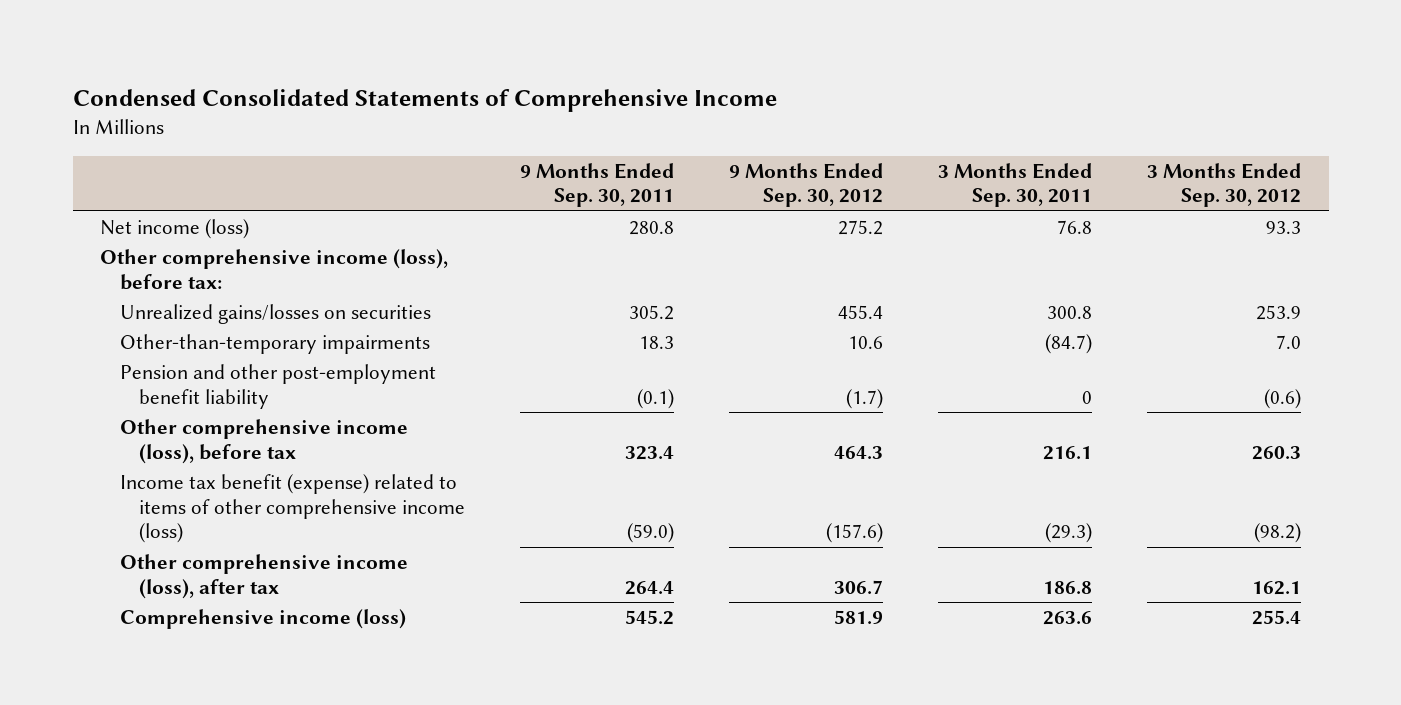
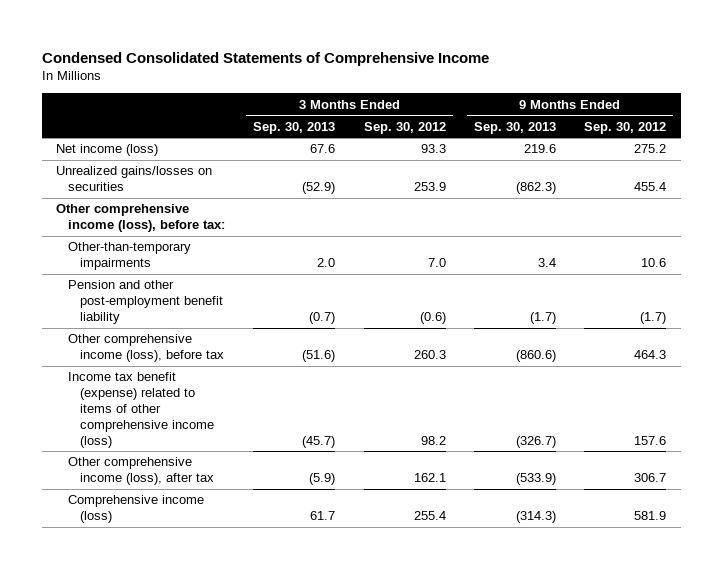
- | 9 Months Ended Sep. 30, 2011 | 9 Months Ended Sep. 30, 2012 | 3 Months Ended Sep. 30, 2011 | 3 Months Ended Sep. 30, 2012
+ | 3 Months Ended Sep. 30, 2013 | 3 Months Ended Sep. 30, 2012 | 9 Months Ended Sep. 30, 2013 | 9 Months Ended Sep. 30, 2012
moved down: Other comprehensive income (loss), before tax:
- Income tax benefit (expense) related to items of other comprehensive income (loss) | (59.0) | (157.6) | (29.3) | (98.2)
+ Income tax benefit (expense) related to items of other comprehensive income (loss) | (45.7) | 98.2 | (326.7) | 157.6

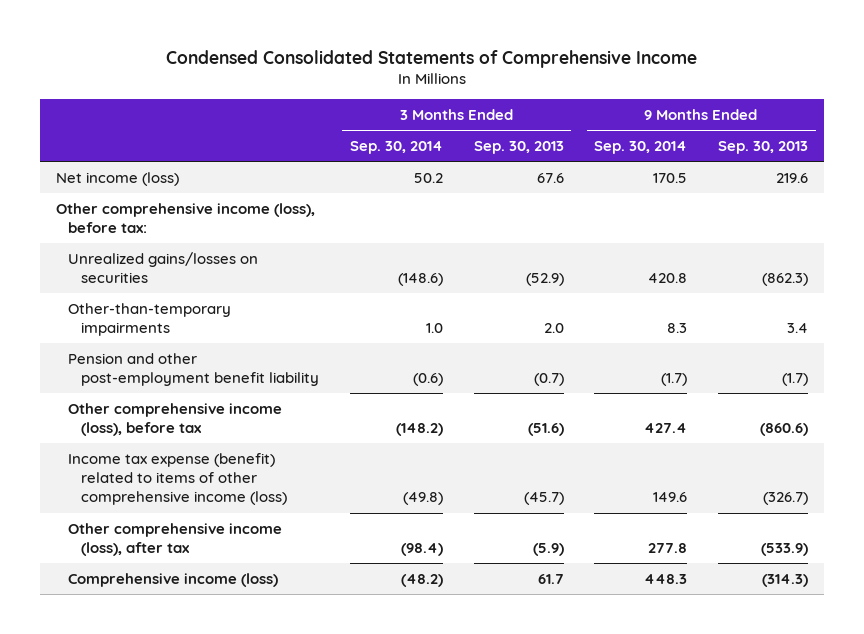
- | 3 Months Ended Sep. 30, 2013 | 3 Months Ended Sep. 30, 2012 | 9 Months Ended Sep. 30, 2013 | 9 Months Ended Sep. 30, 2012
+ | 3 Months Ended Sep. 30, 2014 | 3 Months Ended Sep. 30, 2013 | 9 Months Ended Sep. 30, 2014 | 9 Months Ended Sep. 30, 2013
moved down: Unrealized gains/losses on securities | (148.6) | (52.9) | 420.8 | (862.3)
- Income tax benefit (expense) related to items of other comprehensive income (loss) | (45.7) | 98.2 | (326.7) | 157.6
+ Income tax expense (benefit) related to items of other comprehensive income (loss) | (49.8) | (45.7) | 149.6 | (326.7)

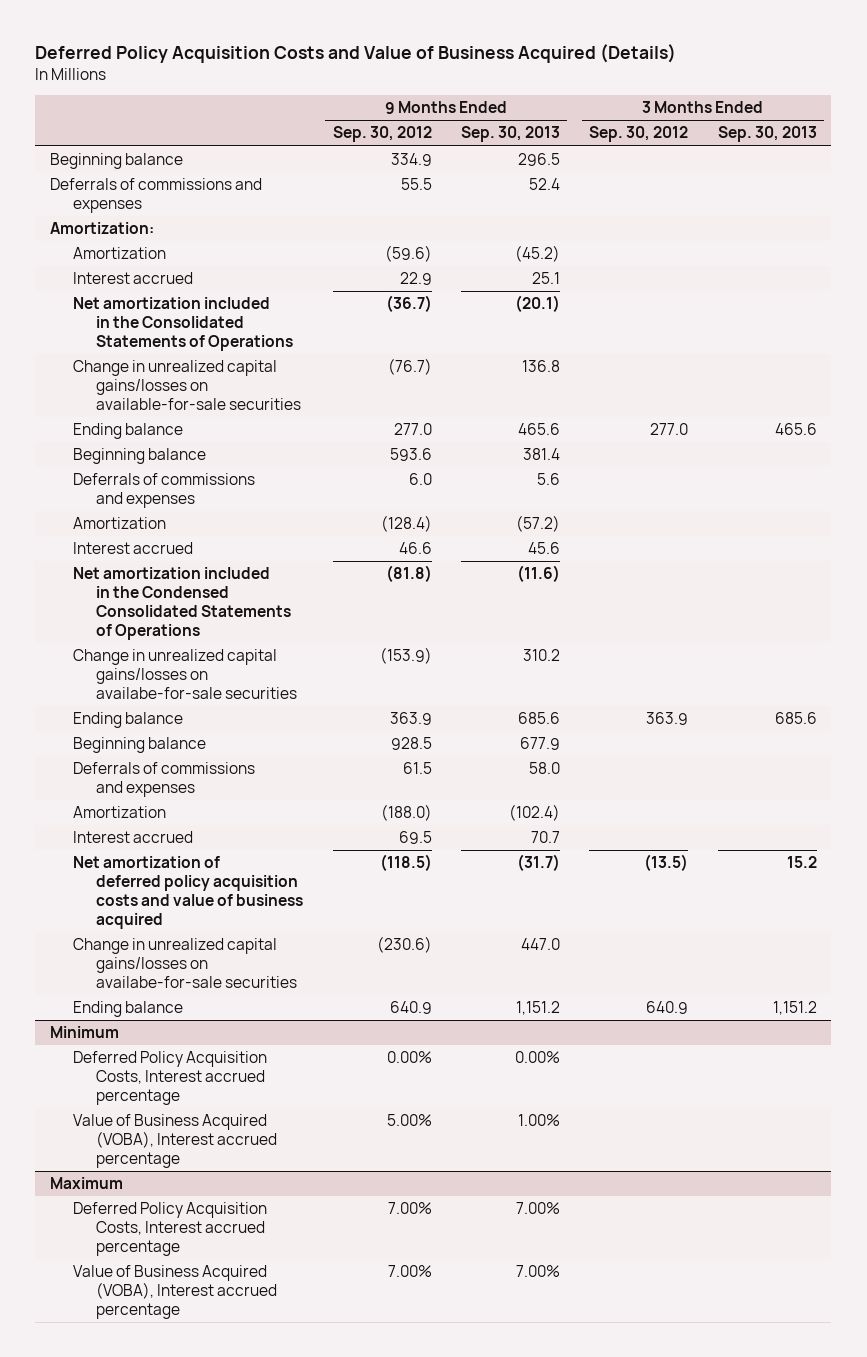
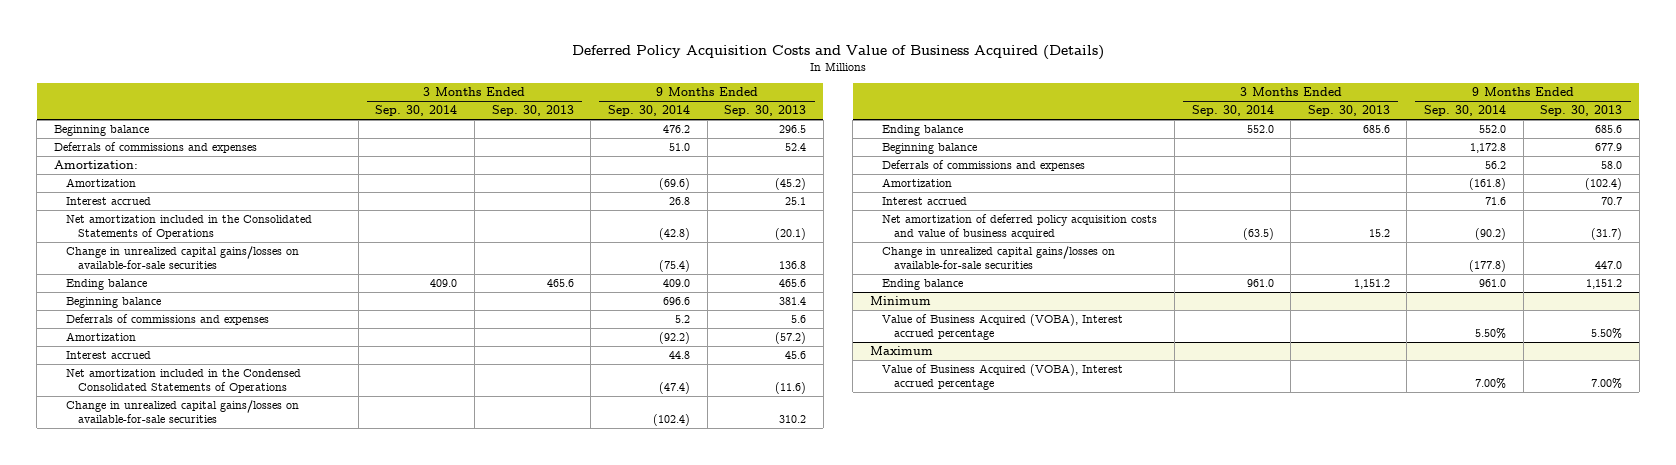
- | 9 Months Ended Sep. 30, 2012 | 9 Months Ended Sep. 30, 2013 | 3 Months Ended Sep. 30, 2012 | 3 Months Ended Sep. 30, 2013
+ | 3 Months Ended Sep. 30, 2014 | 3 Months Ended Sep. 30, 2013 | 9 Months Ended Sep. 30, 2014 | 9 Months Ended Sep. 30, 2013
- Change in unrealized capital gains/losses on availabe-for-sale securities | (153.9) | 310.2 | |
+ Change in unrealized capital gains/losses on available-for-sale securities | | | (102.4) | 310.2
- Change in unrealized capital gains/losses on availabe-for-sale securities | (230.6) | 447.0 | |
+ Change in unrealized capital gains/losses on available-for-sale securities | | | (177.8) | 447.0
@ Minimum
- Deferred Policy Acquisition Costs, Interest accrued percentage | 0.00% | 0.00% | |
- Value of Business Acquired (VOBA), Interest accrued percentage | 5.00% | 1.00% | |
+ Value of Business Acquired (VOBA), Interest accrued percentage | | | 5.50% | 5.50%
@ Maximum
- Deferred Policy Acquisition Costs, Interest accrued percentage | 7.00% | 7.00% | |

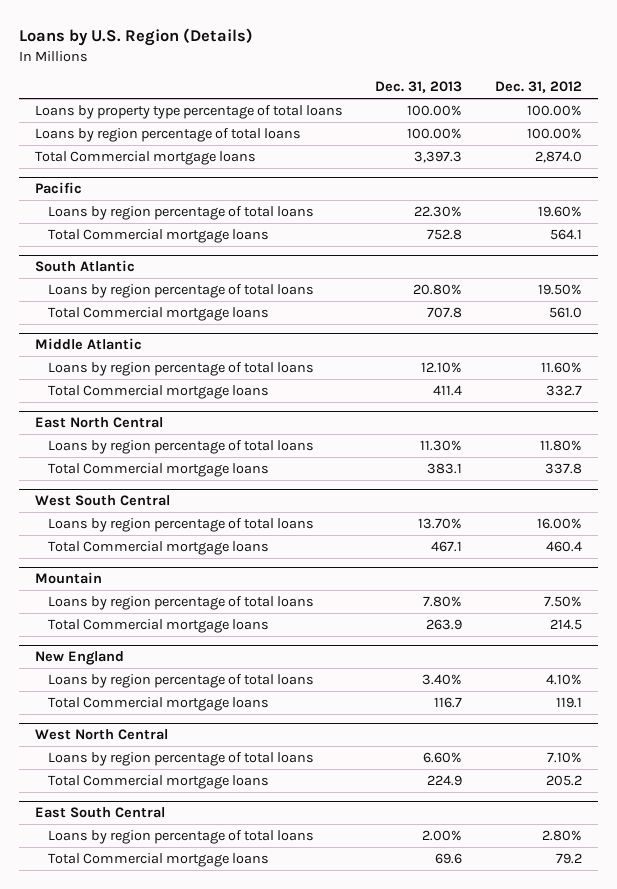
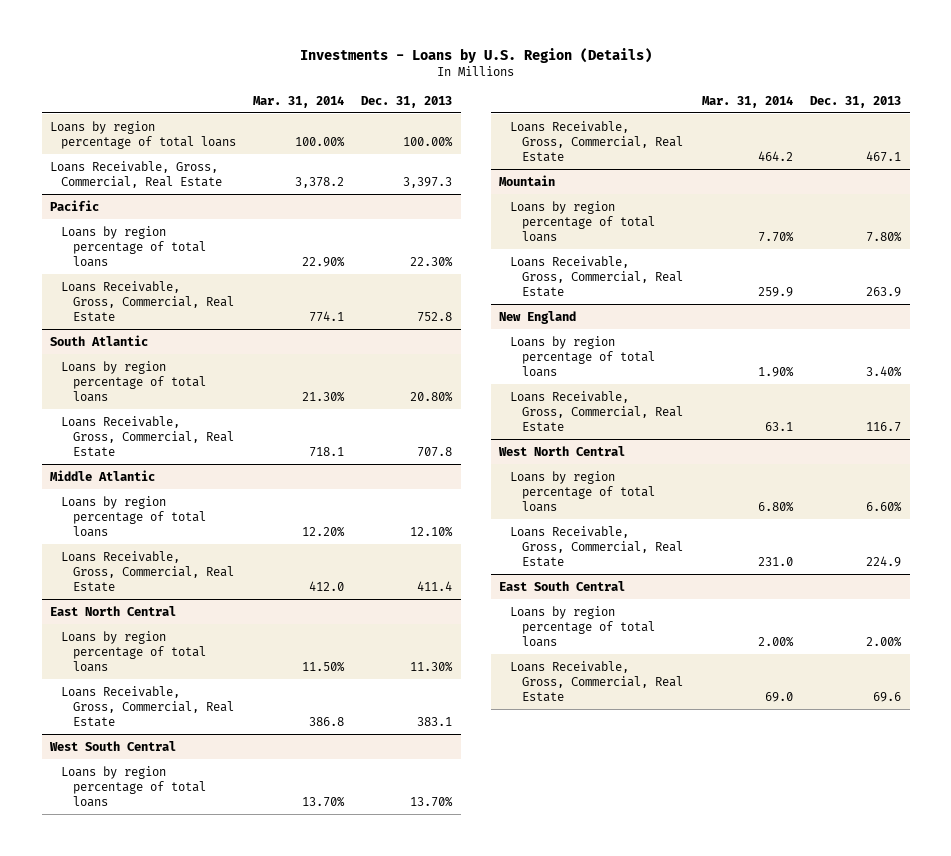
- Loans by U.S. Region (Details)
+ Investments - Loans by U.S. Region (Details)
- | Dec. 31, 2013 | Dec. 31, 2012
+ | Mar. 31, 2014 | Dec. 31, 2013
- Loans by property type percentage of total loans | 100.00% | 100.00%
- Total Commercial mortgage loans | 3,397.3 | 2,874.0
+ Loans Receivable, Gross, Commercial, Real Estate | 3,378.2 | 3,397.3
@ Pacific
- Total Commercial mortgage loans | 752.8 | 564.1
+ Loans Receivable, Gross, Commercial, Real Estate | 774.1 | 752.8
@ South Atlantic
- Total Commercial mortgage loans | 707.8 | 561.0
+ Loans Receivable, Gross, Commercial, Real Estate | 718.1 | 707.8
@ Middle Atlantic
- Total Commercial mortgage loans | 411.4 | 332.7
+ Loans Receivable, Gross, Commercial, Real Estate | 412.0 | 411.4
@ East North Central
- Total Commercial mortgage loans | 383.1 | 337.8
+ Loans Receivable, Gross, Commercial, Real Estate | 386.8 | 383.1
@ West South Central
- Total Commercial mortgage loans | 467.1 | 460.4
+ Loans Receivable, Gross, Commercial, Real Estate | 464.2 | 467.1
@ Mountain
- Total Commercial mortgage loans | 263.9 | 214.5
+ Loans Receivable, Gross, Commercial, Real Estate | 259.9 | 263.9
@ New England
- Total Commercial mortgage loans | 116.7 | 119.1
+ Loans Receivable, Gross, Commercial, Real Estate | 63.1 | 116.7
@ West North Central
- Total Commercial mortgage loans | 224.9 | 205.2
+ Loans Receivable, Gross, Commercial, Real Estate | 231.0 | 224.9
@ East South Central
- Total Commercial mortgage loans | 69.6 | 79.2
+ Loans Receivable, Gross, Commercial, Real Estate | 69.0 | 69.6

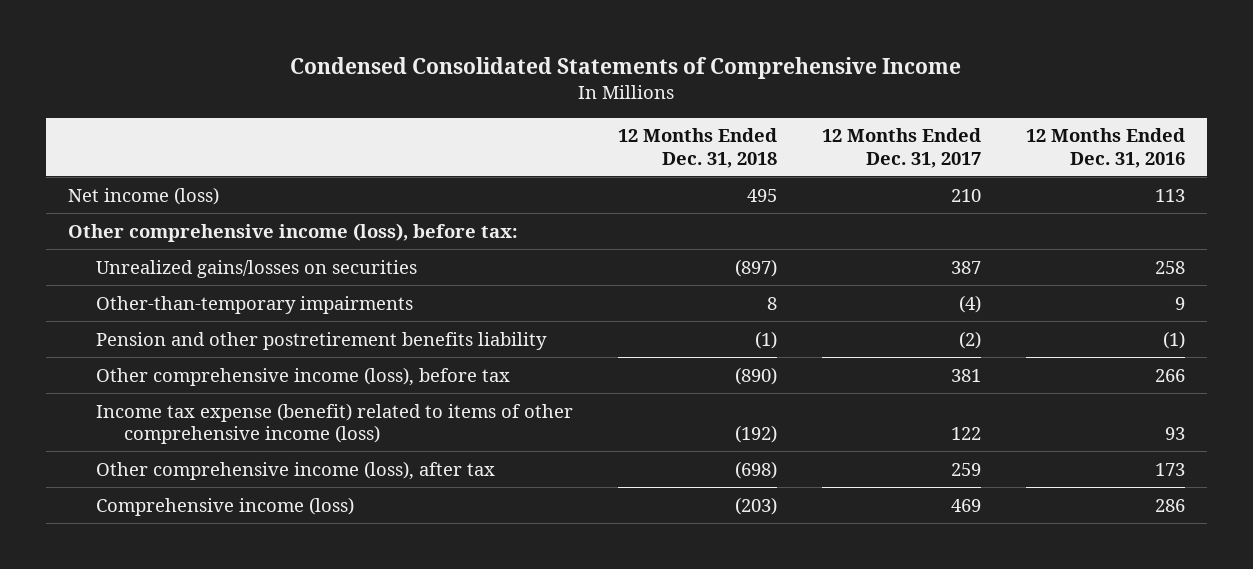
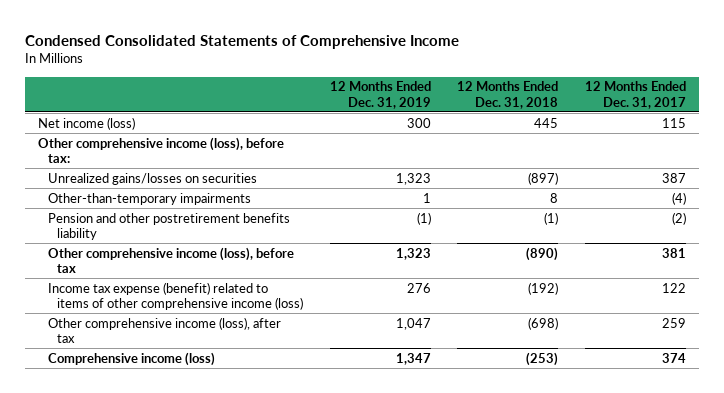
- | 12 Months Ended Dec. 31, 2018 | 12 Months Ended Dec. 31, 2017 | 12 Months Ended Dec. 31, 2016
+ | 12 Months Ended Dec. 31, 2019 | 12 Months Ended Dec. 31, 2018 | 12 Months Ended Dec. 31, 2017
- Net income (loss) | 495 | 210 | 113
+ Net income (loss) | 300 | 445 | 115
- Comprehensive income (loss) | (203) | 469 | 286
+ Comprehensive income (loss) | 1,347 | (253) | 374

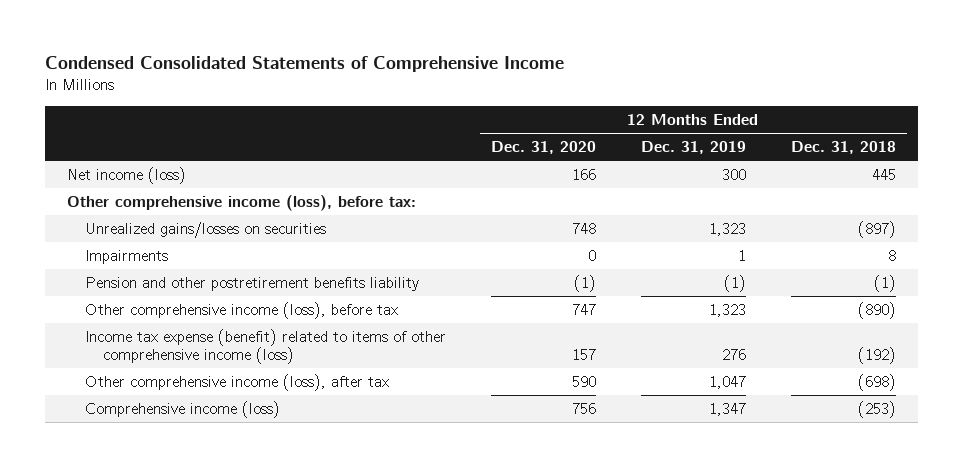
- | 12 Months Ended Dec. 31, 2019 | 12 Months Ended Dec. 31, 2018 | 12 Months Ended Dec. 31, 2017
+ | 12 Months Ended Dec. 31, 2020 | 12 Months Ended Dec. 31, 2019 | 12 Months Ended Dec. 31, 2018
- Other-than-temporary impairments | 1 | 8 | (4)
+ Impairments | 0 | 1 | 8

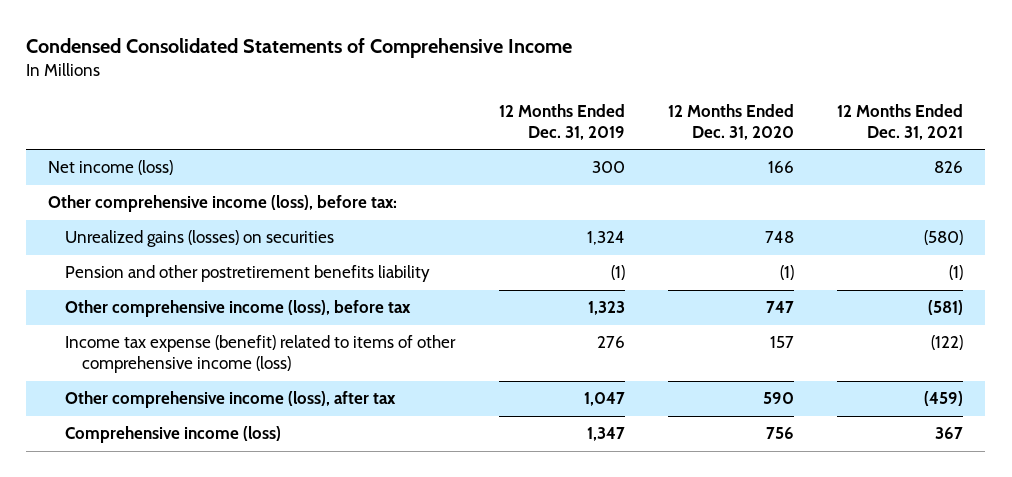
- | 12 Months Ended Dec. 31, 2020 | 12 Months Ended Dec. 31, 2019 | 12 Months Ended Dec. 31, 2018
+ | 12 Months Ended Dec. 31, 2019 | 12 Months Ended Dec. 31, 2020 | 12 Months Ended Dec. 31, 2021
- Unrealized gains/losses on securities | 748 | 1,323 | (897)
- Impairments | 0 | 1 | 8
+ Unrealized gains (losses) on securities | 1,324 | 748 | (580)

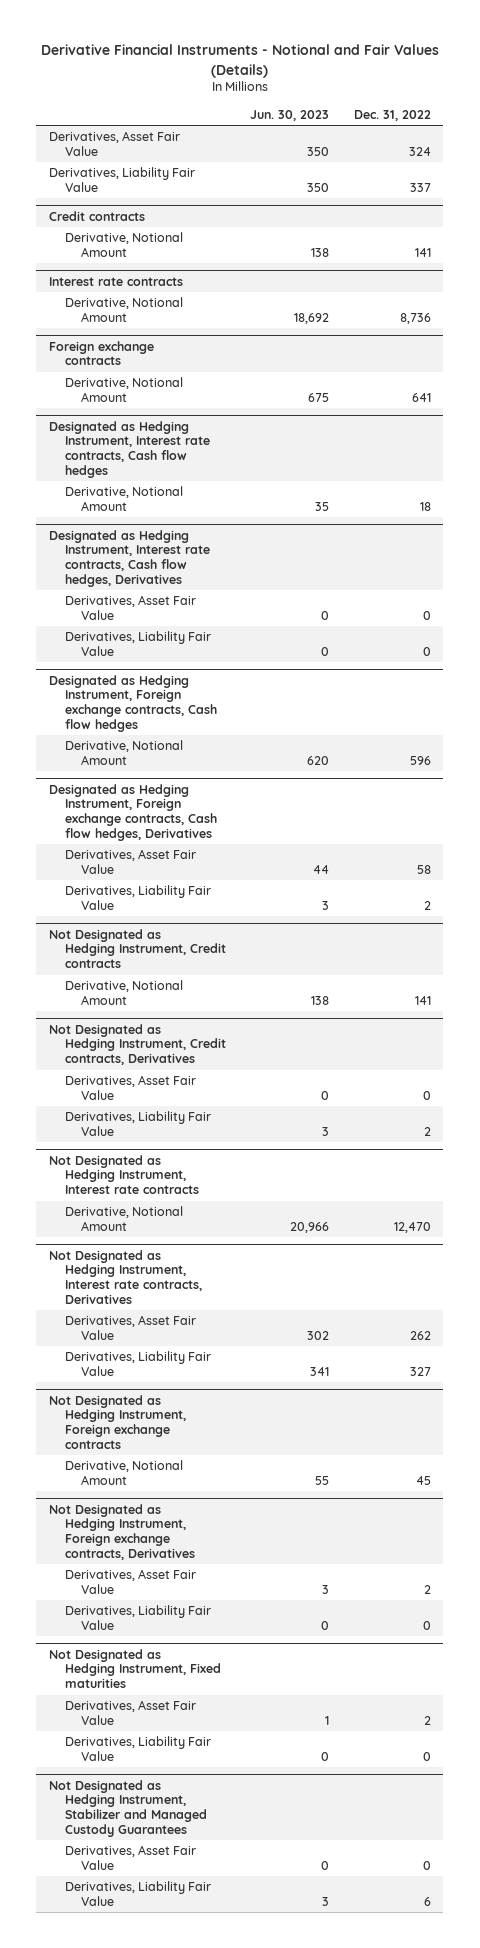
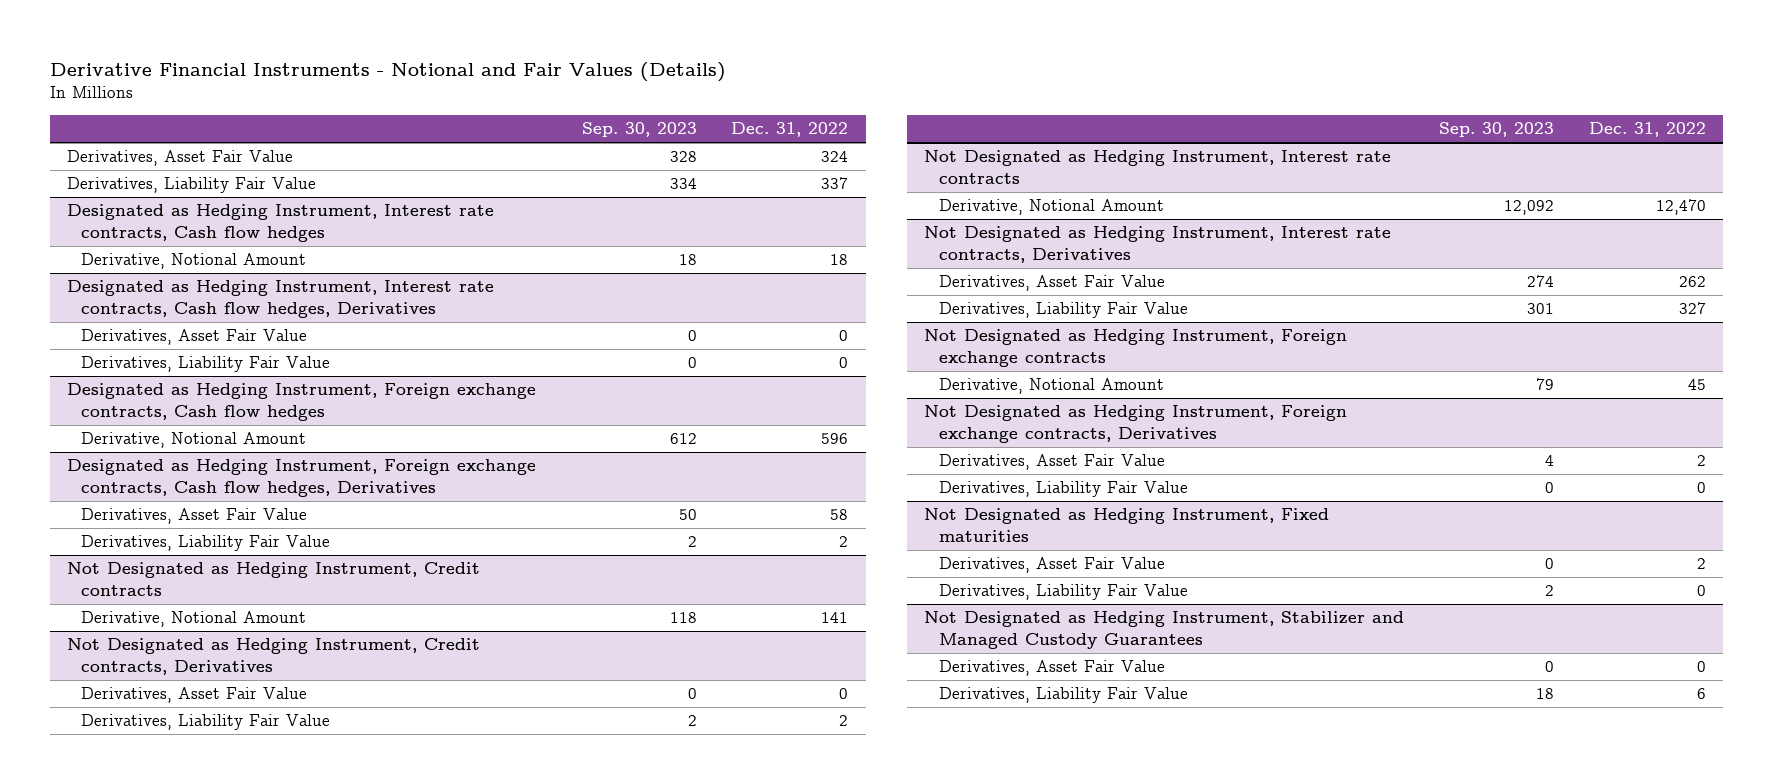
- | Jun. 30, 2023 | Dec. 31, 2022
+ | Sep. 30, 2023 | Dec. 31, 2022
- Credit contracts
- Derivative, Notional Amount | 138 | 141
- Interest rate contracts
- Derivative, Notional Amount | 18,692 | 8,736
- Foreign exchange contracts
- Derivative, Notional Amount | 675 | 641

